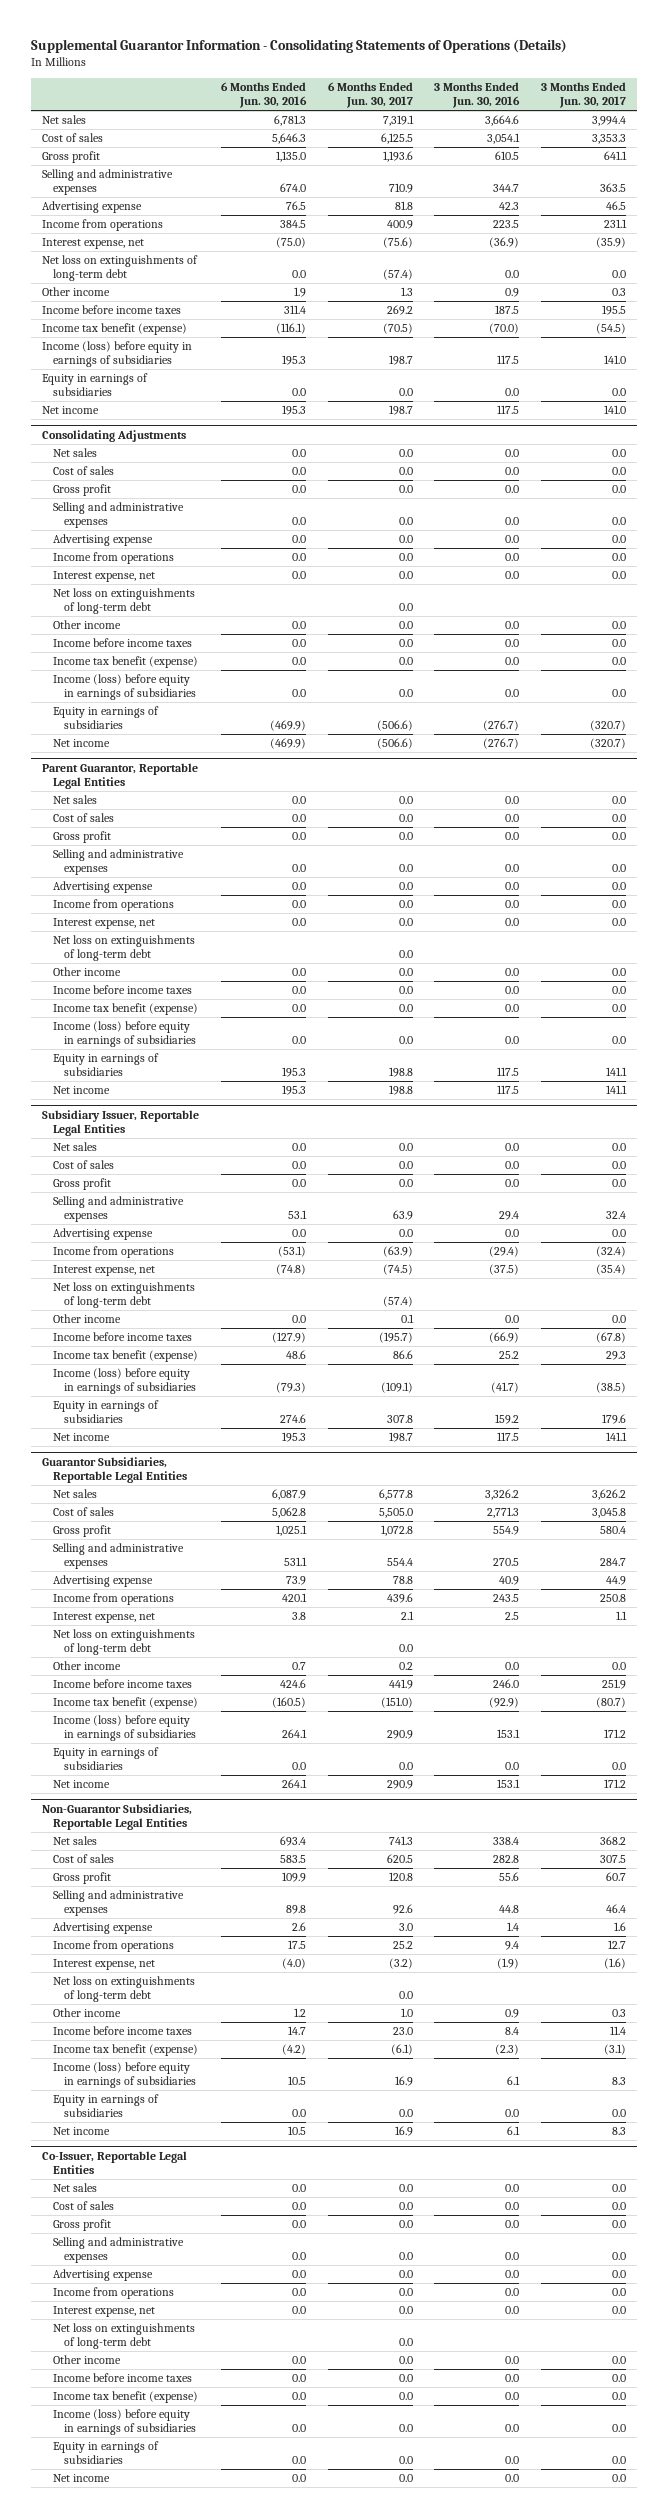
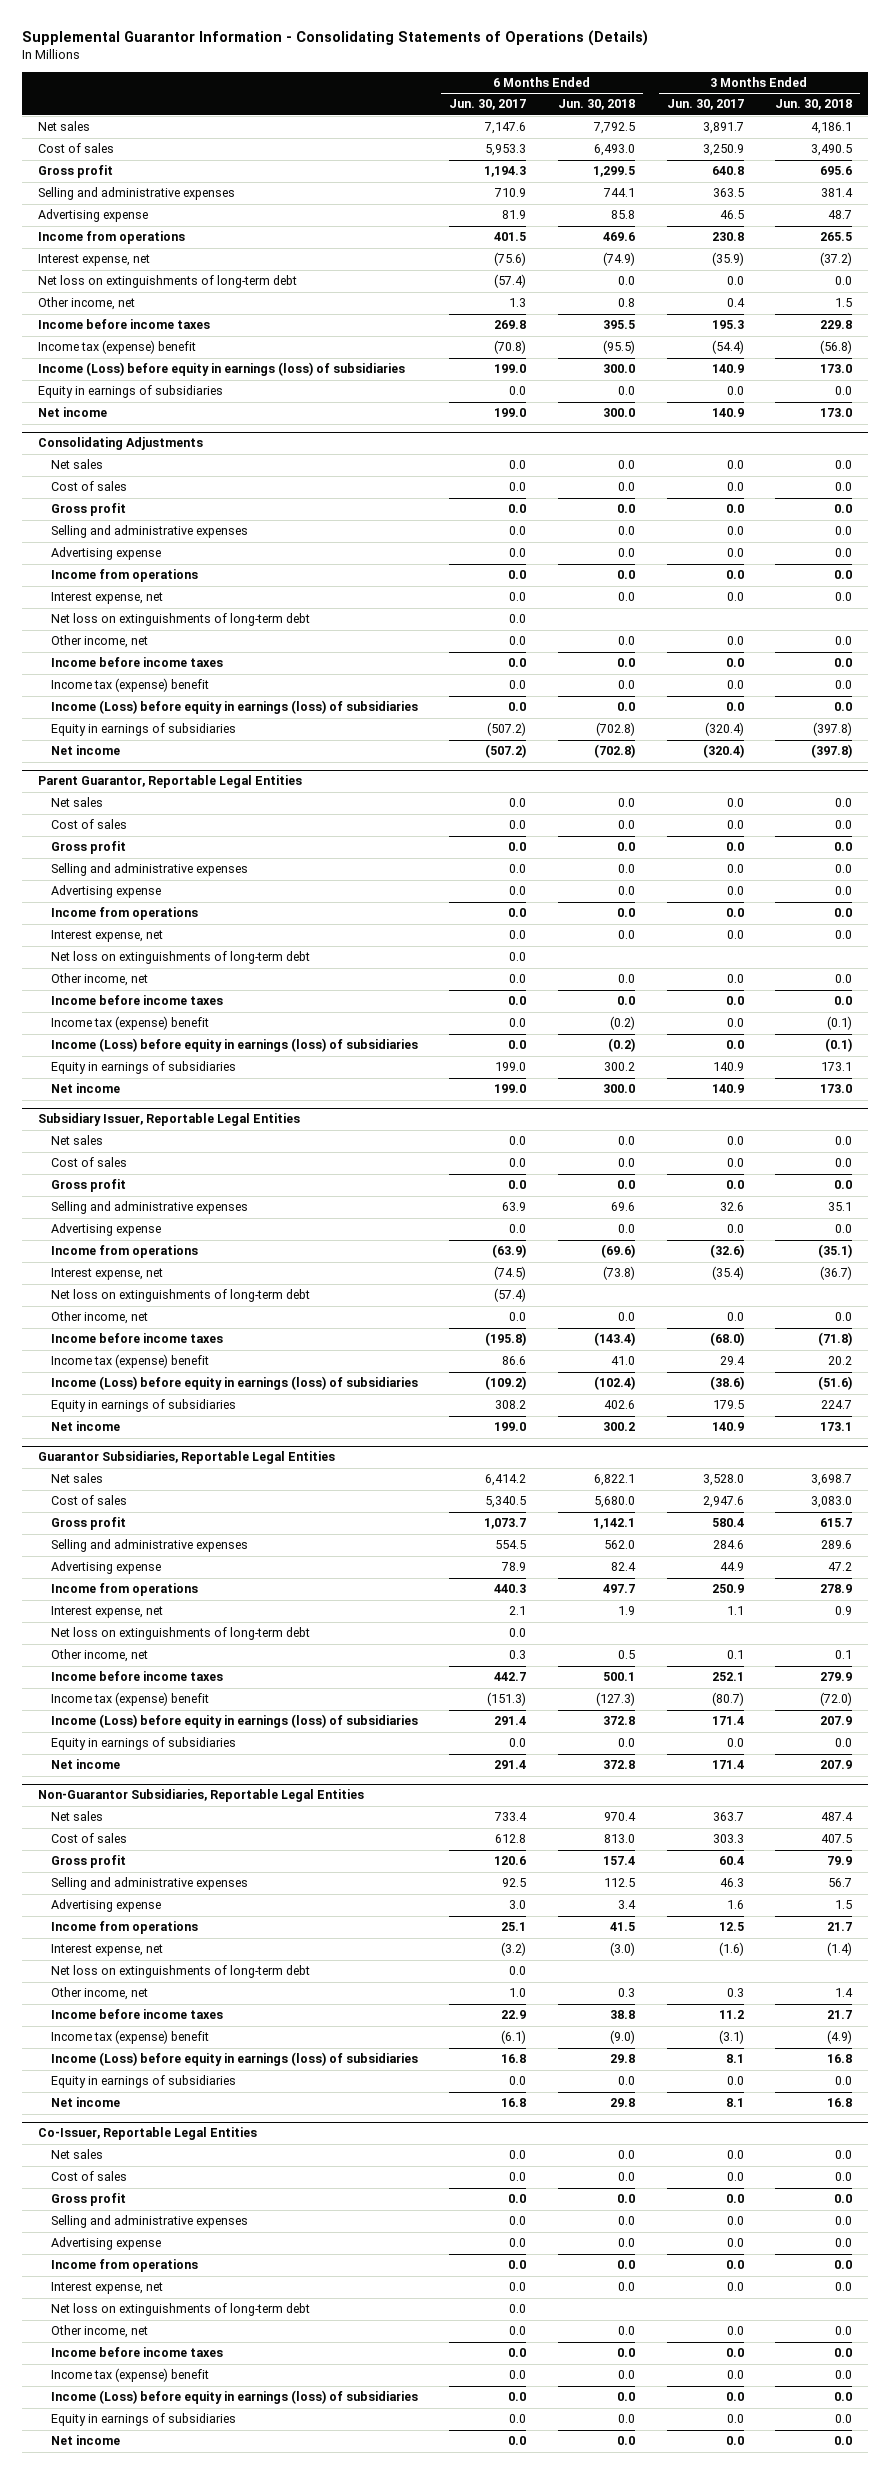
- | 6 Months Ended Jun. 30, 2016 | 6 Months Ended Jun. 30, 2017 | 3 Months Ended Jun. 30, 2016 | 3 Months Ended Jun. 30, 2017
+ | 6 Months Ended Jun. 30, 2017 | 6 Months Ended Jun. 30, 2018 | 3 Months Ended Jun. 30, 2017 | 3 Months Ended Jun. 30, 2018
- Net sales | 6,781.3 | 7,319.1 | 3,664.6 | 3,994.4
- Cost of sales | 5,646.3 | 6,125.5 | 3,054.1 | 3,353.3
- Gross profit | 1,135.0 | 1,193.6 | 610.5 | 641.1
+ Net sales | 7,147.6 | 7,792.5 | 3,891.7 | 4,186.1
+ Cost of sales | 5,953.3 | 6,493.0 | 3,250.9 | 3,490.5
+ Gross profit | 1,194.3 | 1,299.5 | 640.8 | 695.6
- Advertising expense | 76.5 | 81.8 | 42.3 | 46.5
- Income from operations | 384.5 | 400.9 | 223.5 | 231.1
+ Advertising expense | 81.9 | 85.8 | 46.5 | 48.7
+ Income from operations | 401.5 | 469.6 | 230.8 | 265.5
- Other income | 1.9 | 1.3 | 0.9 | 0.3
- Income before income taxes | 311.4 | 269.2 | 187.5 | 195.5
- Income tax benefit (expense) | (116.1) | (70.5) | (70.0) | (54.5)
- Income (loss) before equity in earnings of subsidiaries | 195.3 | 198.7 | 117.5 | 141.0
+ Other income, net | 1.3 | 0.8 | 0.4 | 1.5
+ Income before income taxes | 269.8 | 395.5 | 195.3 | 229.8
+ Income tax (expense) benefit | (70.8) | (95.5) | (54.4) | (56.8)
+ Income (Loss) before equity in earnings (loss) of subsidiaries | 199.0 | 300.0 | 140.9 | 173.0
- Net income | 195.3 | 198.7 | 117.5 | 141.0
+ Net income | 199.0 | 300.0 | 140.9 | 173.0
@ Consolidating Adjustments
- Other income | 0.0 | 0.0 | 0.0 | 0.0
+ Other income, net | 0.0 | 0.0 | 0.0 | 0.0
- Income tax benefit (expense) | 0.0 | 0.0 | 0.0 | 0.0
- Income (loss) before equity in earnings of subsidiaries | 0.0 | 0.0 | 0.0 | 0.0
- Equity in earnings of subsidiaries | (469.9) | (506.6) | (276.7) | (320.7)
- Net income | (469.9) | (506.6) | (276.7) | (320.7)
+ Income tax (expense) benefit | 0.0 | 0.0 | 0.0 | 0.0
+ Income (Loss) before equity in earnings (loss) of subsidiaries | 0.0 | 0.0 | 0.0 | 0.0
+ Equity in earnings of subsidiaries | (507.2) | (702.8) | (320.4) | (397.8)
+ Net income | (507.2) | (702.8) | (320.4) | (397.8)
@ Parent Guarantor, Reportable Legal Entities
- Other income | 0.0 | 0.0 | 0.0 | 0.0
+ Other income, net | 0.0 | 0.0 | 0.0 | 0.0
- Income tax benefit (expense) | 0.0 | 0.0 | 0.0 | 0.0
- Income (loss) before equity in earnings of subsidiaries | 0.0 | 0.0 | 0.0 | 0.0
- Equity in earnings of subsidiaries | 195.3 | 198.8 | 117.5 | 141.1
- Net income | 195.3 | 198.8 | 117.5 | 141.1
+ Income tax (expense) benefit | 0.0 | (0.2) | 0.0 | (0.1)
+ Income (Loss) before equity in earnings (loss) of subsidiaries | 0.0 | (0.2) | 0.0 | (0.1)
+ Equity in earnings of subsidiaries | 199.0 | 300.2 | 140.9 | 173.1
+ Net income | 199.0 | 300.0 | 140.9 | 173.0
@ Subsidiary Issuer, Reportable Legal Entities
- Selling and administrative expenses | 53.1 | 63.9 | 29.4 | 32.4
+ Selling and administrative expenses | 63.9 | 69.6 | 32.6 | 35.1
- Income from operations | (53.1) | (63.9) | (29.4) | (32.4)
+ Income from operations | (63.9) | (69.6) | (32.6) | (35.1)
- Other income | 0.0 | 0.1 | 0.0 | 0.0
- Income before income taxes | (127.9) | (195.7) | (66.9) | (67.8)
- Income tax benefit (expense) | 48.6 | 86.6 | 25.2 | 29.3
- Income (loss) before equity in earnings of subsidiaries | (79.3) | (109.1) | (41.7) | (38.5)
- Equity in earnings of subsidiaries | 274.6 | 307.8 | 159.2 | 179.6
- Net income | 195.3 | 198.7 | 117.5 | 141.1
+ Other income, net | 0.0 | 0.0 | 0.0 | 0.0
+ Income before income taxes | (195.8) | (143.4) | (68.0) | (71.8)
+ Income tax (expense) benefit | 86.6 | 41.0 | 29.4 | 20.2
+ Income (Loss) before equity in earnings (loss) of subsidiaries | (109.2) | (102.4) | (38.6) | (51.6)
+ Equity in earnings of subsidiaries | 308.2 | 402.6 | 179.5 | 224.7
+ Net income | 199.0 | 300.2 | 140.9 | 173.1
@ Guarantor Subsidiaries, Reportable Legal Entities
- Net sales | 6,087.9 | 6,577.8 | 3,326.2 | 3,626.2
- Cost of sales | 5,062.8 | 5,505.0 | 2,771.3 | 3,045.8
- Gross profit | 1,025.1 | 1,072.8 | 554.9 | 580.4
- Selling and administrative expenses | 531.1 | 554.4 | 270.5 | 284.7
- Advertising expense | 73.9 | 78.8 | 40.9 | 44.9
- Income from operations | 420.1 | 439.6 | 243.5 | 250.8
+ Net sales | 6,414.2 | 6,822.1 | 3,528.0 | 3,698.7
+ Cost of sales | 5,340.5 | 5,680.0 | 2,947.6 | 3,083.0
+ Gross profit | 1,073.7 | 1,142.1 | 580.4 | 615.7
+ Selling and administrative expenses | 554.5 | 562.0 | 284.6 | 289.6
+ Advertising expense | 78.9 | 82.4 | 44.9 | 47.2
+ Income from operations | 440.3 | 497.7 | 250.9 | 278.9
- Other income | 0.7 | 0.2 | 0.0 | 0.0
- Income before income taxes | 424.6 | 441.9 | 246.0 | 251.9
- Income tax benefit (expense) | (160.5) | (151.0) | (92.9) | (80.7)
- Income (loss) before equity in earnings of subsidiaries | 264.1 | 290.9 | 153.1 | 171.2
+ Other income, net | 0.3 | 0.5 | 0.1 | 0.1
+ Income before income taxes | 442.7 | 500.1 | 252.1 | 279.9
+ Income tax (expense) benefit | (151.3) | (127.3) | (80.7) | (72.0)
+ Income (Loss) before equity in earnings (loss) of subsidiaries | 291.4 | 372.8 | 171.4 | 207.9
- Net income | 264.1 | 290.9 | 153.1 | 171.2
+ Net income | 291.4 | 372.8 | 171.4 | 207.9
@ Non-Guarantor Subsidiaries, Reportable Legal Entities
- Net sales | 693.4 | 741.3 | 338.4 | 368.2
- Cost of sales | 583.5 | 620.5 | 282.8 | 307.5
- Gross profit | 109.9 | 120.8 | 55.6 | 60.7
- Selling and administrative expenses | 89.8 | 92.6 | 44.8 | 46.4
+ Net sales | 733.4 | 970.4 | 363.7 | 487.4
+ Cost of sales | 612.8 | 813.0 | 303.3 | 407.5
+ Gross profit | 120.6 | 157.4 | 60.4 | 79.9
+ Selling and administrative expenses | 92.5 | 112.5 | 46.3 | 56.7
- Income from operations | 17.5 | 25.2 | 9.4 | 12.7
+ Income from operations | 25.1 | 41.5 | 12.5 | 21.7
- Other income | 1.2 | 1.0 | 0.9 | 0.3
- Income before income taxes | 14.7 | 23.0 | 8.4 | 11.4
- Income tax benefit (expense) | (4.2) | (6.1) | (2.3) | (3.1)
- Income (loss) before equity in earnings of subsidiaries | 10.5 | 16.9 | 6.1 | 8.3
+ Other income, net | 1.0 | 0.3 | 0.3 | 1.4
+ Income before income taxes | 22.9 | 38.8 | 11.2 | 21.7
+ Income tax (expense) benefit | (6.1) | (9.0) | (3.1) | (4.9)
+ Income (Loss) before equity in earnings (loss) of subsidiaries | 16.8 | 29.8 | 8.1 | 16.8
- Net income | 10.5 | 16.9 | 6.1 | 8.3
+ Net income | 16.8 | 29.8 | 8.1 | 16.8
@ Co-Issuer, Reportable Legal Entities
- Other income | 0.0 | 0.0 | 0.0 | 0.0
+ Other income, net | 0.0 | 0.0 | 0.0 | 0.0
- Income tax benefit (expense) | 0.0 | 0.0 | 0.0 | 0.0
- Income (loss) before equity in earnings of subsidiaries | 0.0 | 0.0 | 0.0 | 0.0
+ Income tax (expense) benefit | 0.0 | 0.0 | 0.0 | 0.0
+ Income (Loss) before equity in earnings (loss) of subsidiaries | 0.0 | 0.0 | 0.0 | 0.0

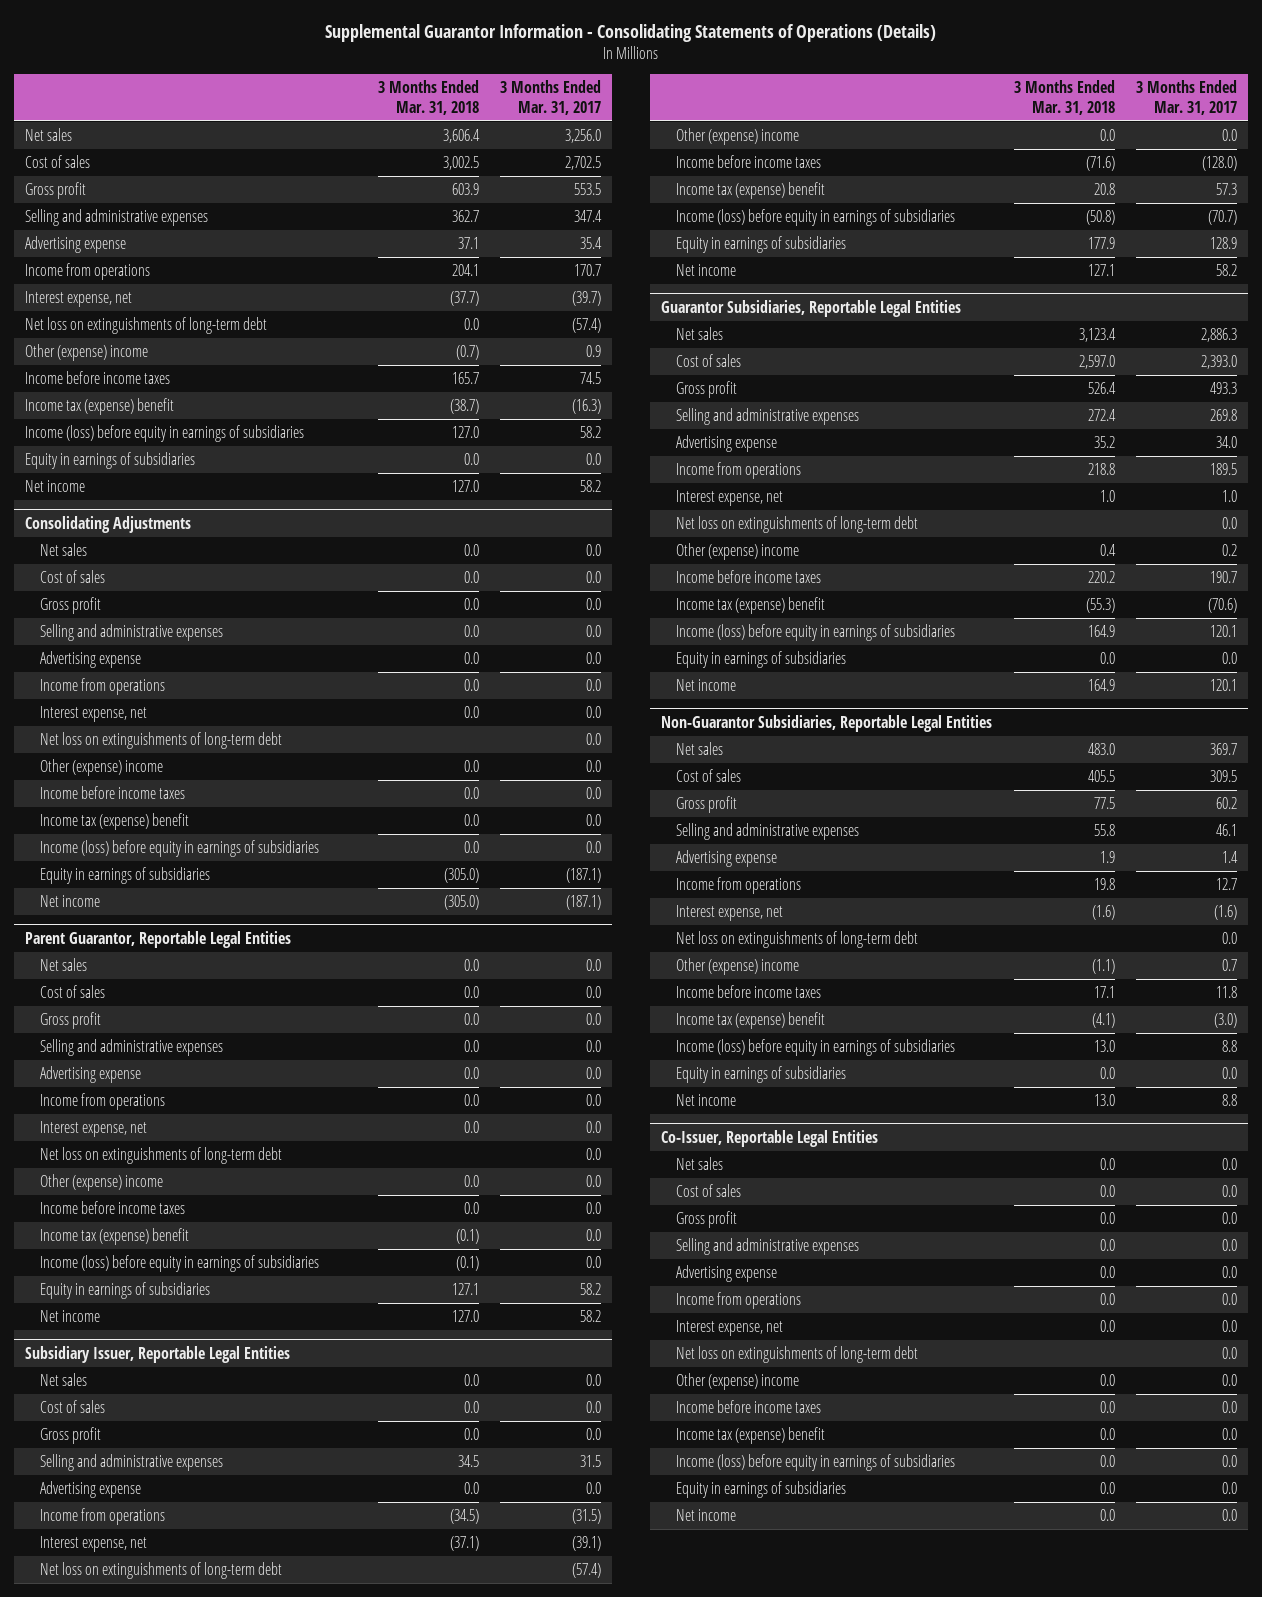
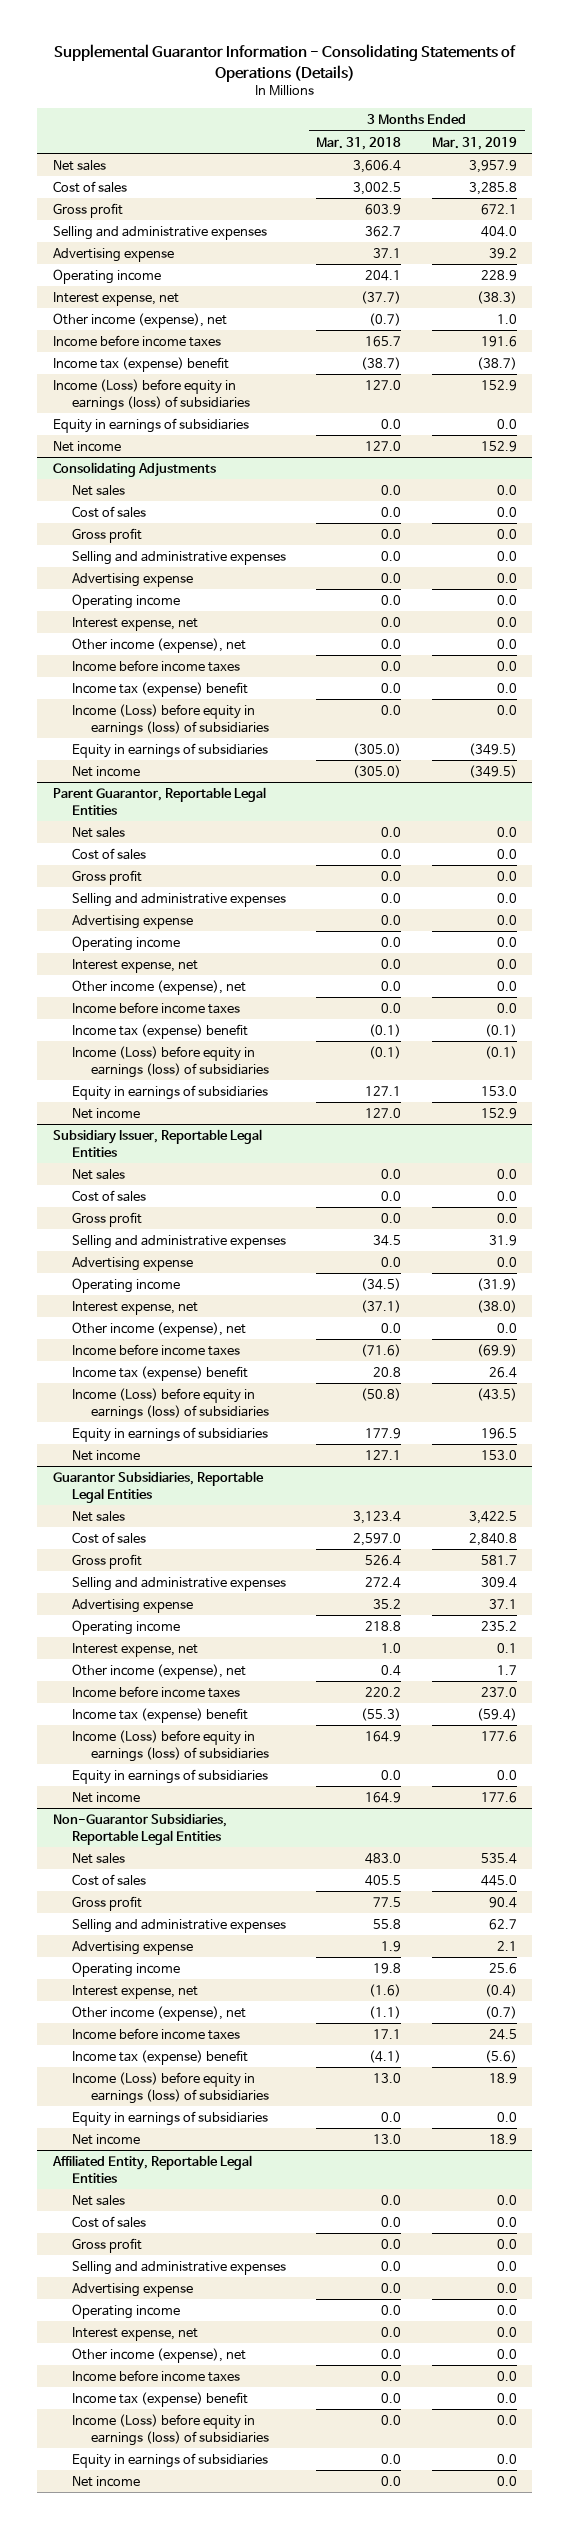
- | 3 Months Ended Mar. 31, 2018 | 3 Months Ended Mar. 31, 2017
+ | 3 Months Ended Mar. 31, 2018 | 3 Months Ended Mar. 31, 2019
- Income from operations | 204.1 | 170.7
+ Operating income | 204.1 | 228.9
- Net loss on extinguishments of long-term debt | 0.0 | (57.4)
- Other (expense) income | (0.7) | 0.9
+ Other income (expense), net | (0.7) | 1.0
- Income (loss) before equity in earnings of subsidiaries | 127.0 | 58.2
+ Income (Loss) before equity in earnings (loss) of subsidiaries | 127.0 | 152.9
@ Consolidating Adjustments
- Income from operations | 0.0 | 0.0
+ Operating income | 0.0 | 0.0
- Net loss on extinguishments of long-term debt | | 0.0
- Other (expense) income | 0.0 | 0.0
+ Other income (expense), net | 0.0 | 0.0
- Income (loss) before equity in earnings of subsidiaries | 0.0 | 0.0
+ Income (Loss) before equity in earnings (loss) of subsidiaries | 0.0 | 0.0
@ Parent Guarantor, Reportable Legal Entities
- Income from operations | 0.0 | 0.0
+ Operating income | 0.0 | 0.0
- Net loss on extinguishments of long-term debt | | 0.0
- Other (expense) income | 0.0 | 0.0
+ Other income (expense), net | 0.0 | 0.0
- Income (loss) before equity in earnings of subsidiaries | (0.1) | 0.0
+ Income (Loss) before equity in earnings (loss) of subsidiaries | (0.1) | (0.1)
@ Subsidiary Issuer, Reportable Legal Entities
- Income from operations | (34.5) | (31.5)
+ Operating income | (34.5) | (31.9)
- Net loss on extinguishments of long-term debt | | (57.4)
- Other (expense) income | 0.0 | 0.0
+ Other income (expense), net | 0.0 | 0.0
- Income (loss) before equity in earnings of subsidiaries | (50.8) | (70.7)
+ Income (Loss) before equity in earnings (loss) of subsidiaries | (50.8) | (43.5)
@ Guarantor Subsidiaries, Reportable Legal Entities
- Income from operations | 218.8 | 189.5
+ Operating income | 218.8 | 235.2
- Net loss on extinguishments of long-term debt | | 0.0
- Other (expense) income | 0.4 | 0.2
+ Other income (expense), net | 0.4 | 1.7
- Income (loss) before equity in earnings of subsidiaries | 164.9 | 120.1
+ Income (Loss) before equity in earnings (loss) of subsidiaries | 164.9 | 177.6
@ Non-Guarantor Subsidiaries, Reportable Legal Entities
- Income from operations | 19.8 | 12.7
+ Operating income | 19.8 | 25.6
- Net loss on extinguishments of long-term debt | | 0.0
- Other (expense) income | (1.1) | 0.7
+ Other income (expense), net | (1.1) | (0.7)
- Income (loss) before equity in earnings of subsidiaries | 13.0 | 8.8
+ Income (Loss) before equity in earnings (loss) of subsidiaries | 13.0 | 18.9
- Co-Issuer, Reportable Legal Entities
+ Affiliated Entity, Reportable Legal Entities
- Income from operations | 0.0 | 0.0
+ Operating income | 0.0 | 0.0
- Net loss on extinguishments of long-term debt | | 0.0
- Other (expense) income | 0.0 | 0.0
+ Other income (expense), net | 0.0 | 0.0
- Income (loss) before equity in earnings of subsidiaries | 0.0 | 0.0
+ Income (Loss) before equity in earnings (loss) of subsidiaries | 0.0 | 0.0

